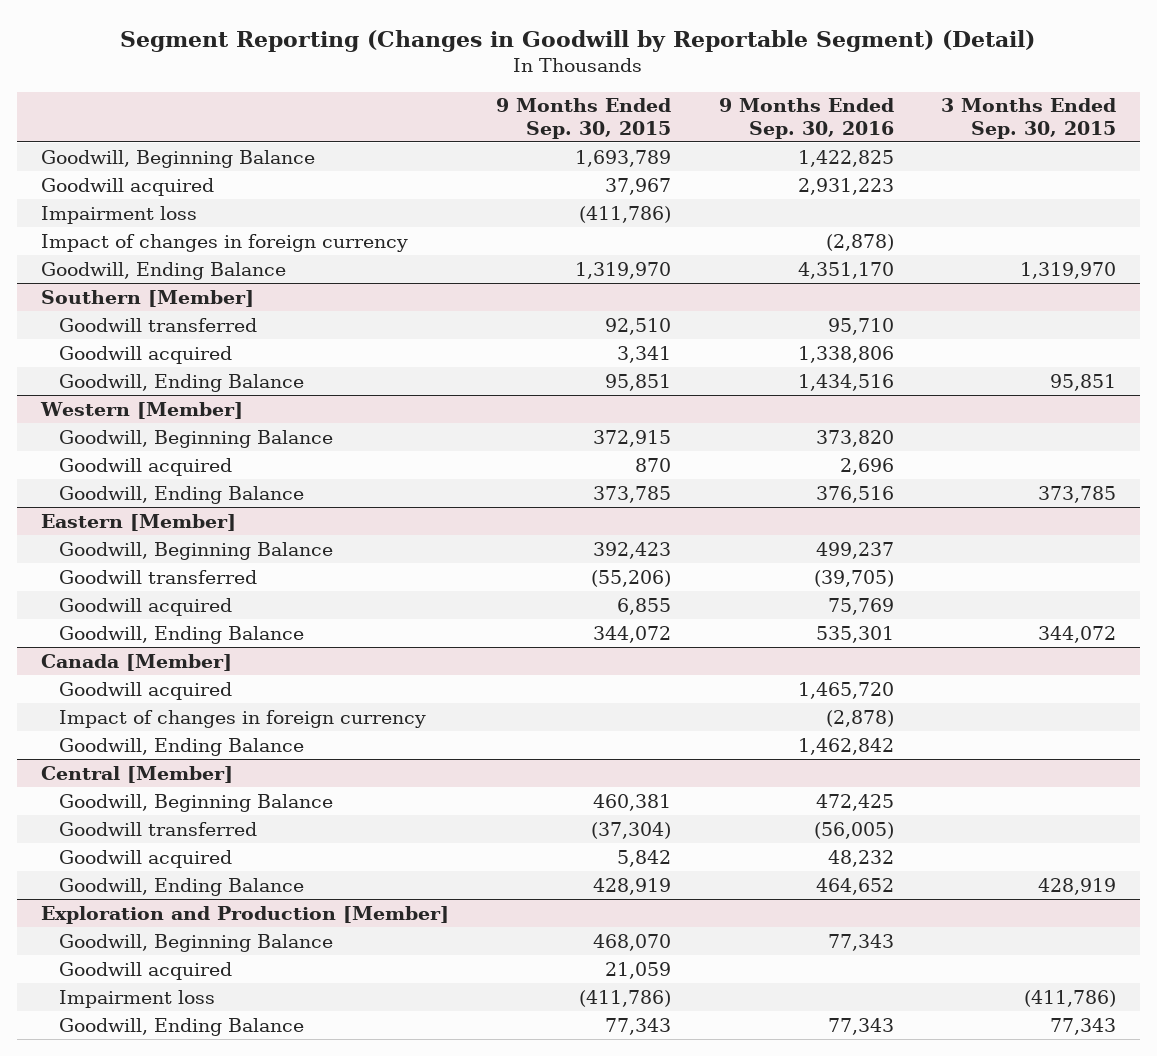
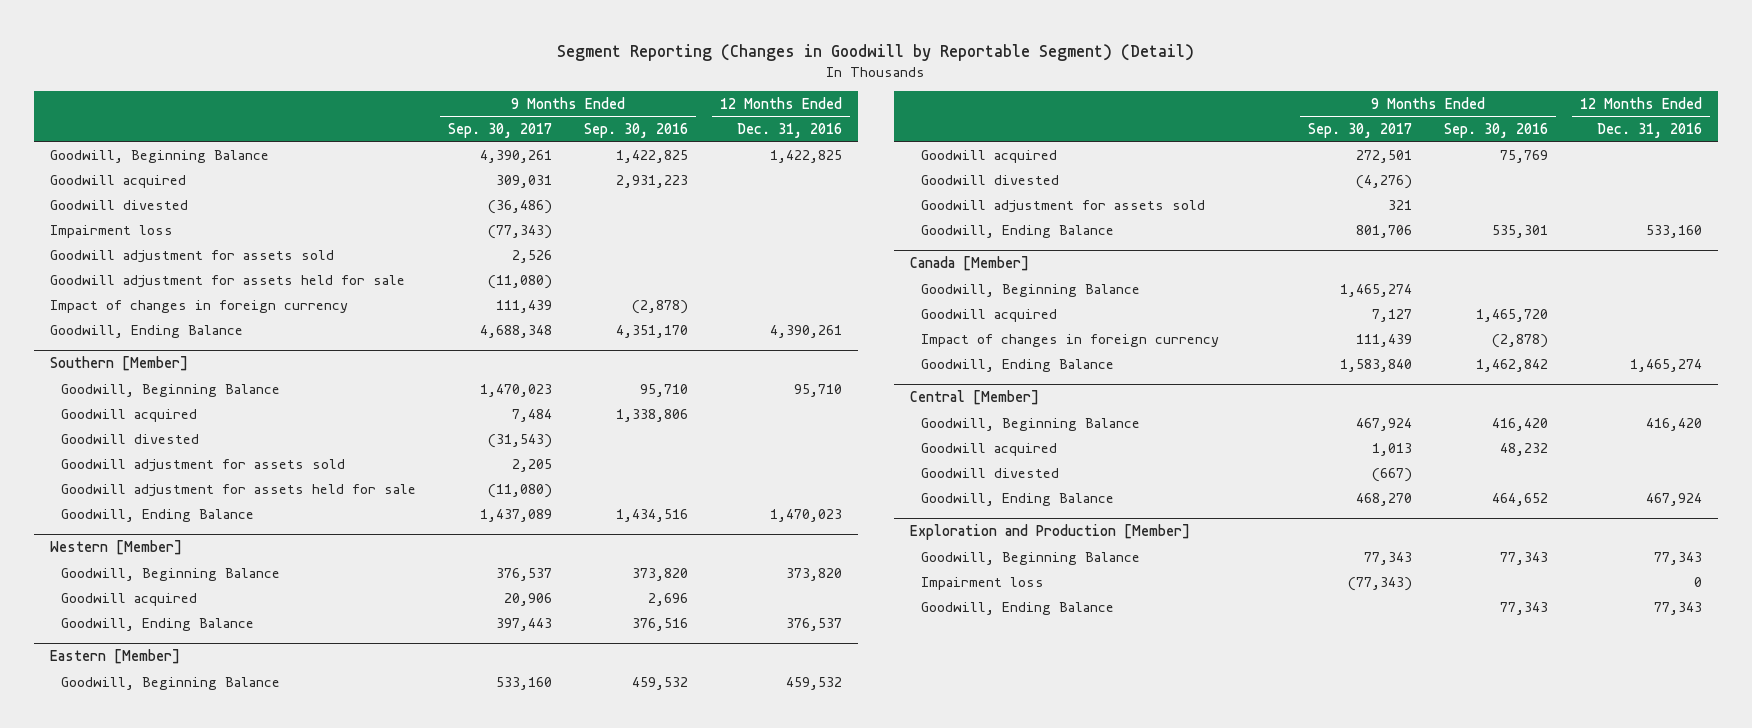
- | 9 Months Ended Sep. 30, 2015 | 9 Months Ended Sep. 30, 2016 | 3 Months Ended Sep. 30, 2015
+ | 9 Months Ended Sep. 30, 2017 | 9 Months Ended Sep. 30, 2016 | 12 Months Ended Dec. 31, 2016
+ Goodwill divested | (36,486) | |
+ Goodwill adjustment for assets sold | 2,526 | |
+ Goodwill adjustment for assets held for sale | (11,080) | |
@ Southern [Member]
- Goodwill transferred | 92,510 | 95,710 |
+ Goodwill, Beginning Balance | 1,470,023 | 95,710 | 95,710
+ Goodwill divested | (31,543) | |
+ Goodwill adjustment for assets sold | 2,205 | |
+ Goodwill adjustment for assets held for sale | (11,080) | |
@ Eastern [Member]
- Goodwill, Beginning Balance | 392,423 | 499,237 |
- Goodwill transferred | (55,206) | (39,705) |
+ Goodwill, Beginning Balance | 533,160 | 459,532 | 459,532
+ Goodwill divested | (4,276) | |
+ Goodwill adjustment for assets sold | 321 | |
@ Canada [Member]
+ Goodwill, Beginning Balance | 1,465,274 | |
@ Central [Member]
- Goodwill, Beginning Balance | 460,381 | 472,425 |
- Goodwill transferred | (37,304) | (56,005) |
+ Goodwill, Beginning Balance | 467,924 | 416,420 | 416,420
+ Goodwill divested | (667) | |
@ Exploration and Production [Member]
- Goodwill acquired | 21,059 | |

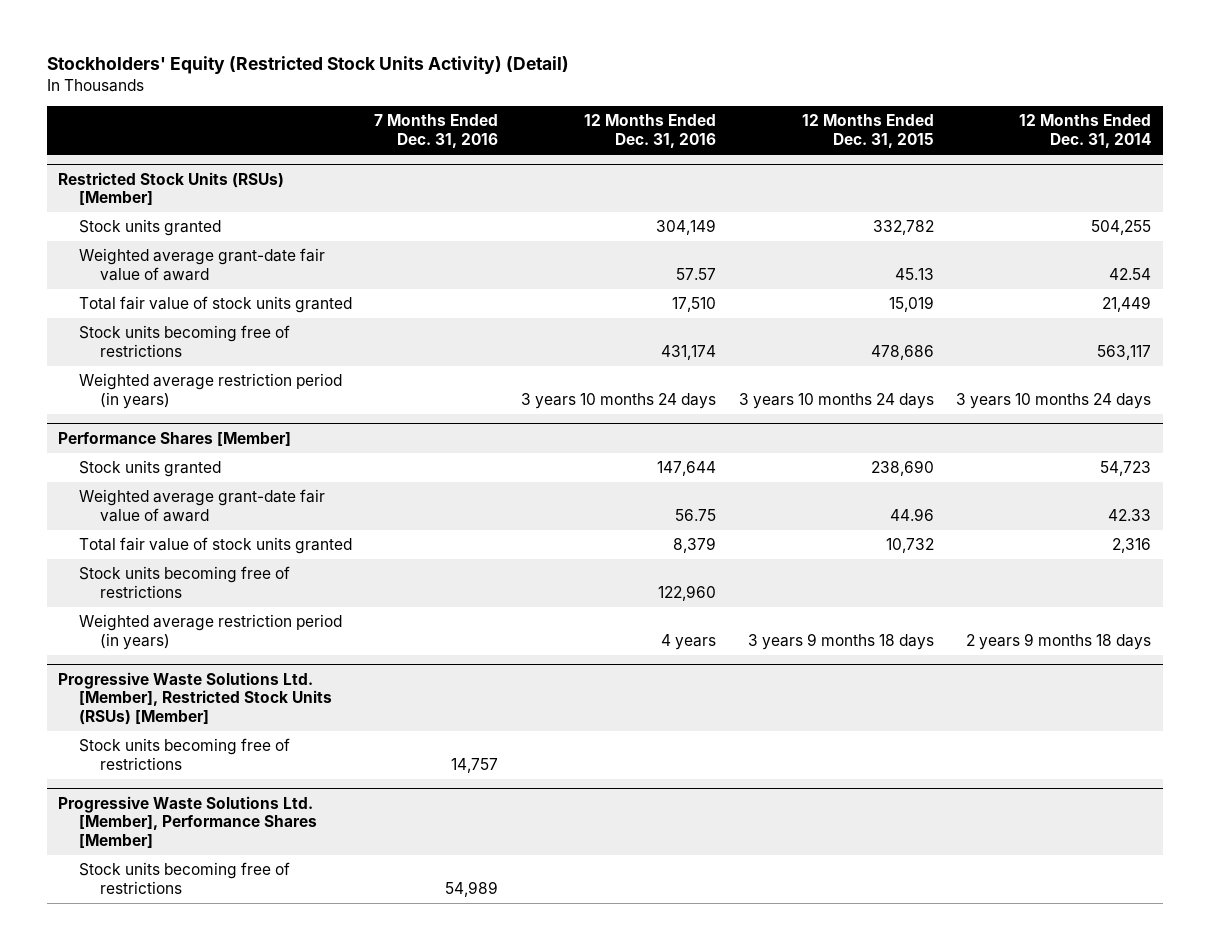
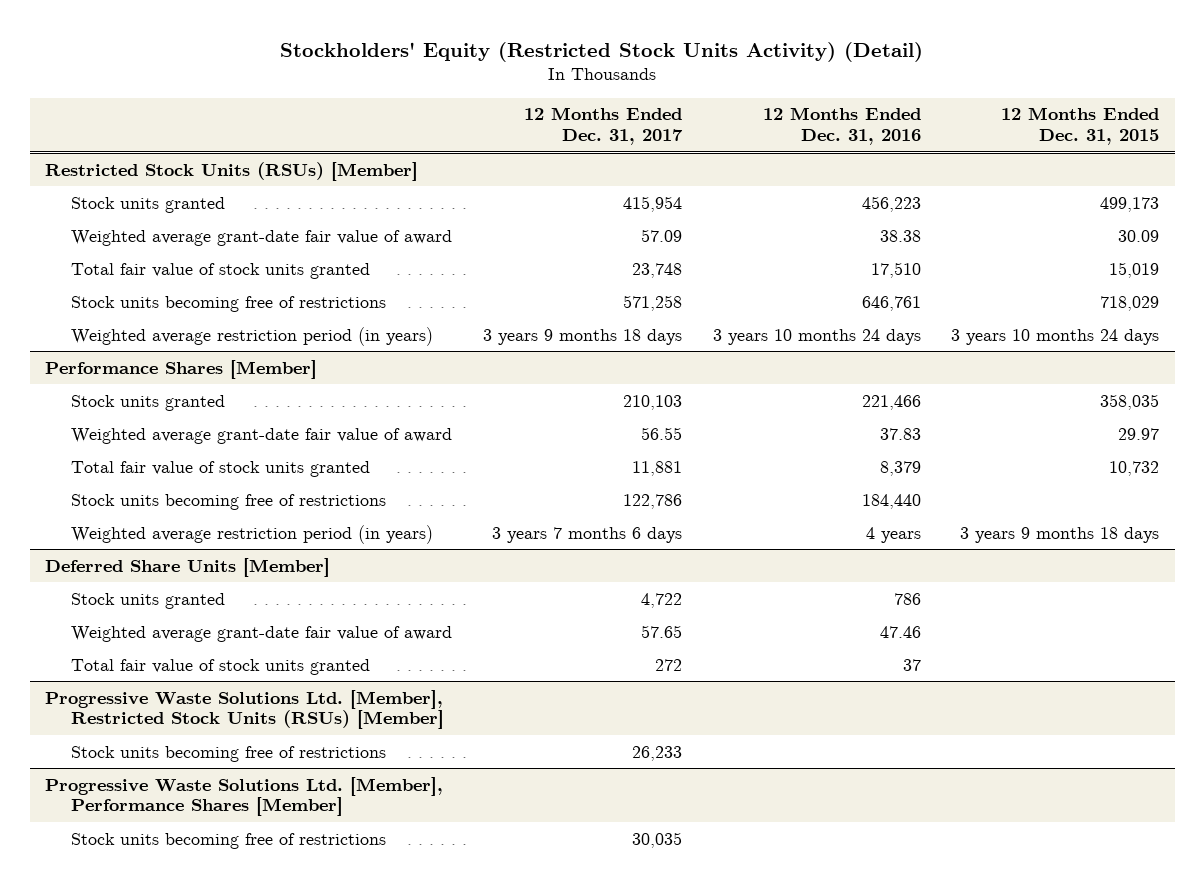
- | 7 Months Ended Dec. 31, 2016 | 12 Months Ended Dec. 31, 2016 | 12 Months Ended Dec. 31, 2015 | 12 Months Ended Dec. 31, 2014
+ | 12 Months Ended Dec. 31, 2017 | 12 Months Ended Dec. 31, 2016 | 12 Months Ended Dec. 31, 2015
@ Restricted Stock Units (RSUs) [Member]
- Stock units granted | | 304,149 | 332,782 | 504,255
- Weighted average grant-date fair value of award | | 57.57 | 45.13 | 42.54
+ Stock units granted | 415,954 | 456,223 | 499,173
+ Weighted average grant-date fair value of award | 57.09 | 38.38 | 30.09
- Stock units becoming free of restrictions | | 431,174 | 478,686 | 563,117
+ Stock units becoming free of restrictions | 571,258 | 646,761 | 718,029
@ Performance Shares [Member]
- Stock units granted | | 147,644 | 238,690 | 54,723
- Weighted average grant-date fair value of award | | 56.75 | 44.96 | 42.33
+ Stock units granted | 210,103 | 221,466 | 358,035
+ Weighted average grant-date fair value of award | 56.55 | 37.83 | 29.97
- Stock units becoming free of restrictions | | 122,960 | |
+ Stock units becoming free of restrictions | 122,786 | 184,440 |
+ Deferred Share Units [Member]
+ Stock units granted | 4,722 | 786 |
+ Weighted average grant-date fair value of award | 57.65 | 47.46 |
+ Total fair value of stock units granted | 272 | 37 |

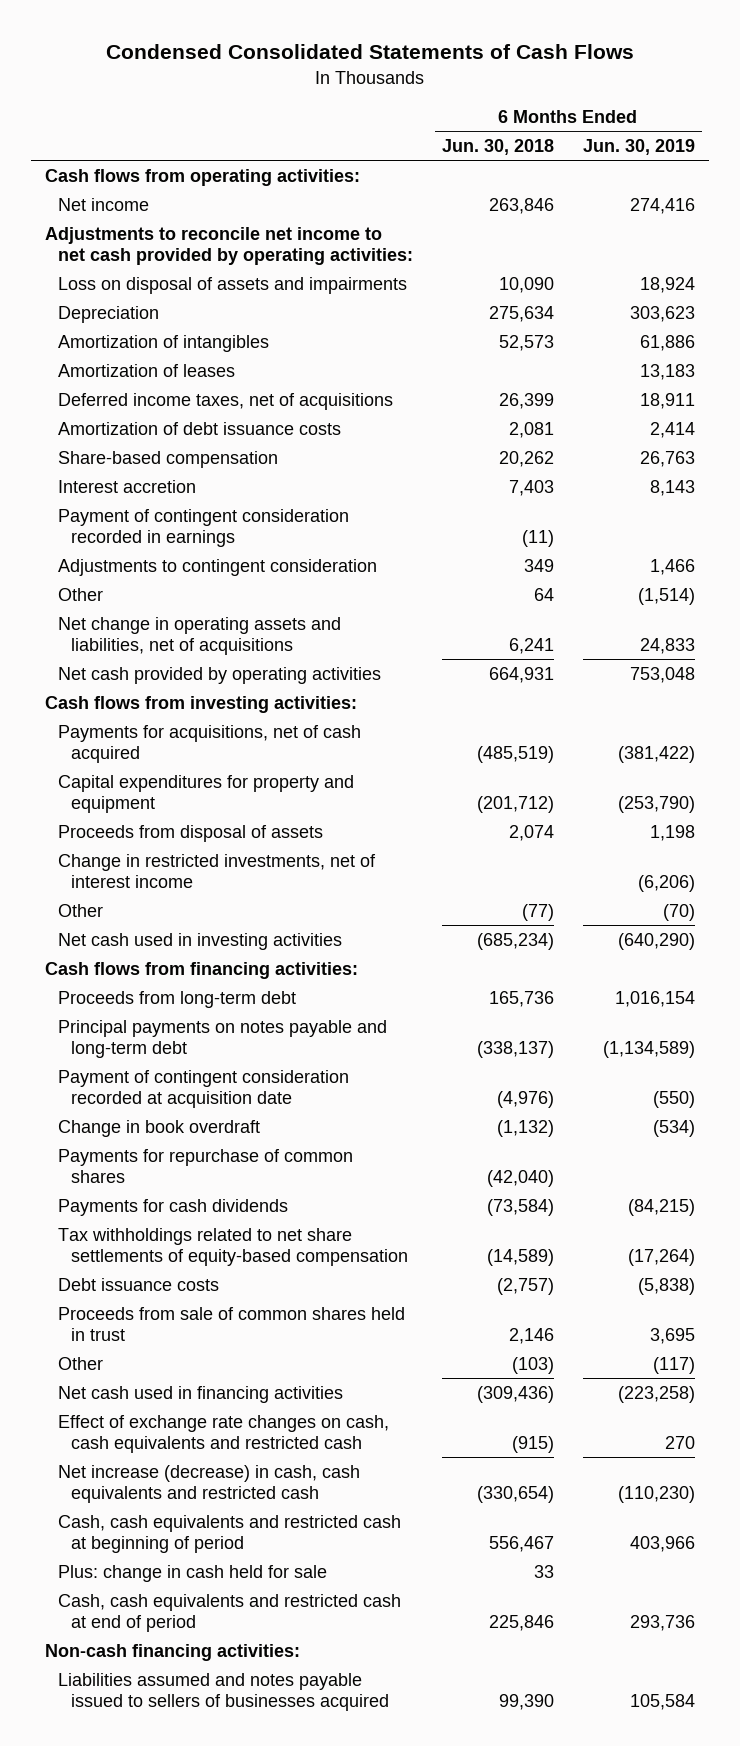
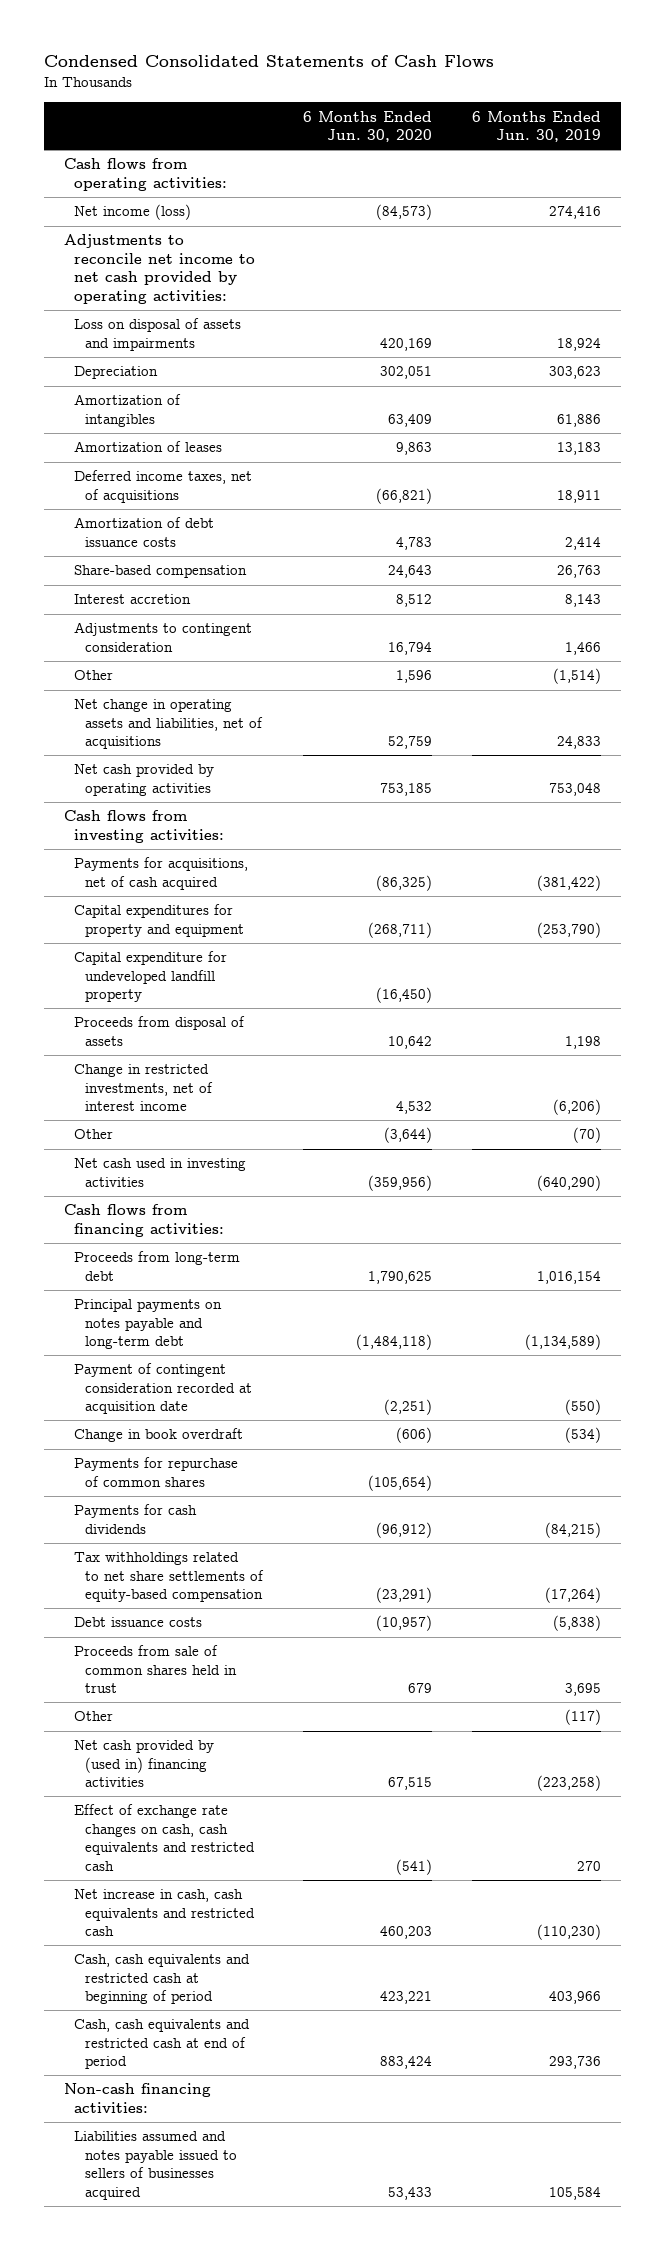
- | 6 Months Ended Jun. 30, 2018 | 6 Months Ended Jun. 30, 2019
+ | 6 Months Ended Jun. 30, 2020 | 6 Months Ended Jun. 30, 2019
- Net income | 263,846 | 274,416
+ Net income (loss) | (84,573) | 274,416
- Payment of contingent consideration recorded in earnings | (11) |
+ Capital expenditure for undeveloped landfill property | (16,450) |
- Net cash used in financing activities | (309,436) | (223,258)
+ Net cash provided by (used in) financing activities | 67,515 | (223,258)
- Net increase (decrease) in cash, cash equivalents and restricted cash | (330,654) | (110,230)
+ Net increase in cash, cash equivalents and restricted cash | 460,203 | (110,230)
- Plus: change in cash held for sale | 33 |

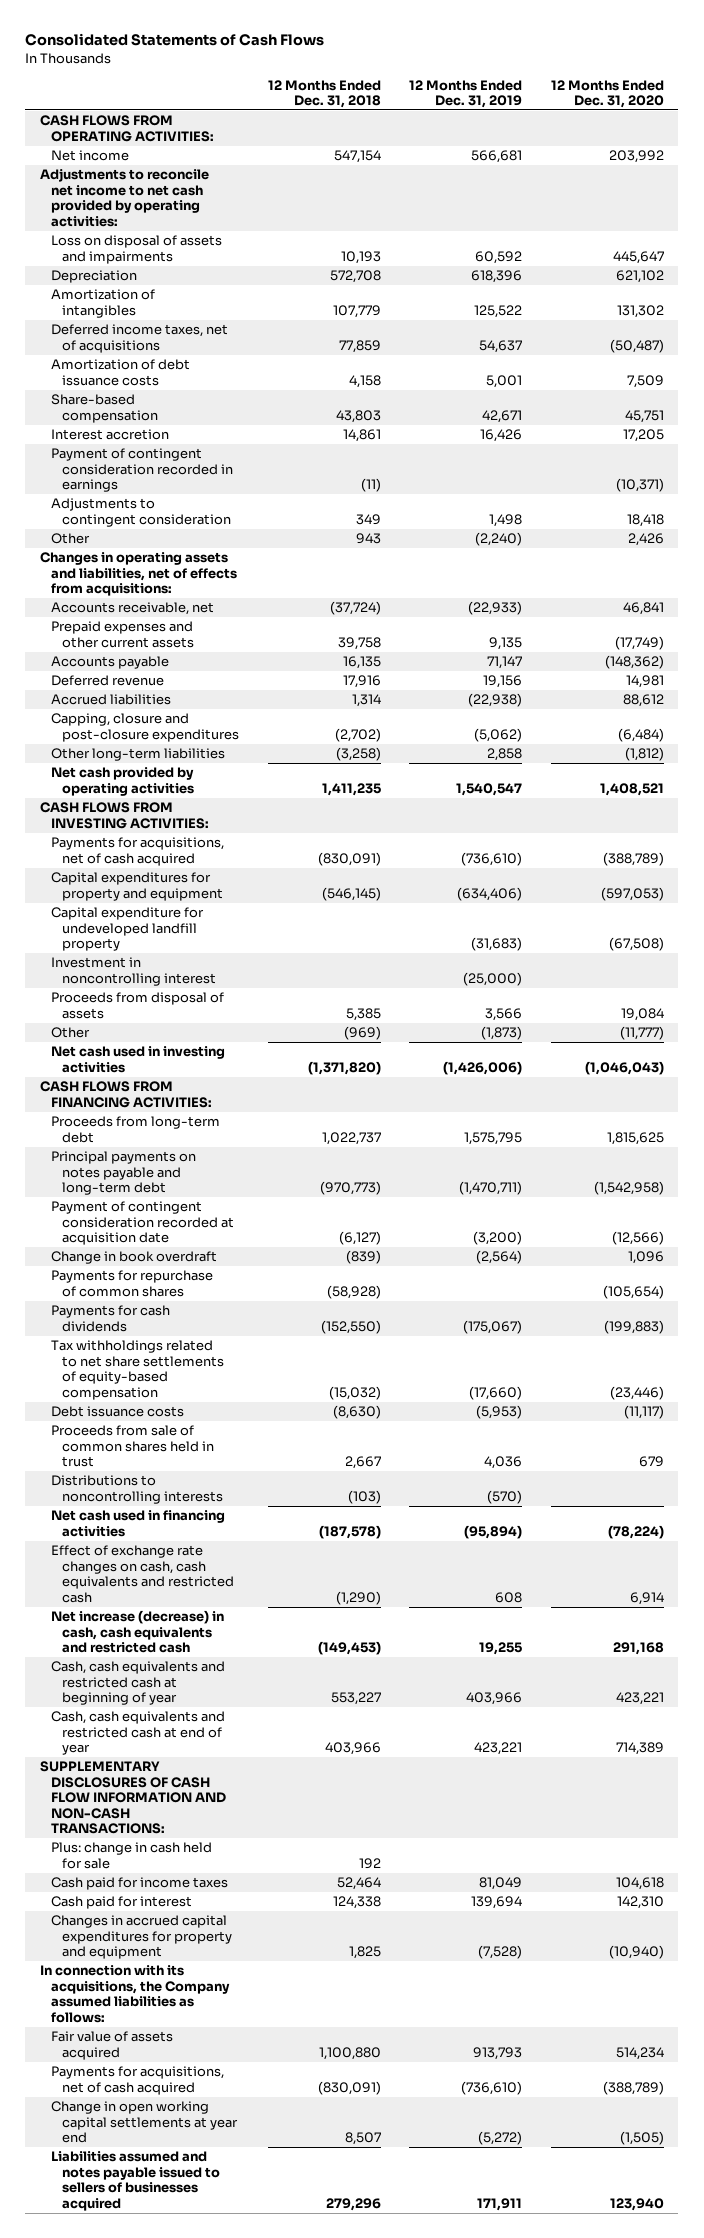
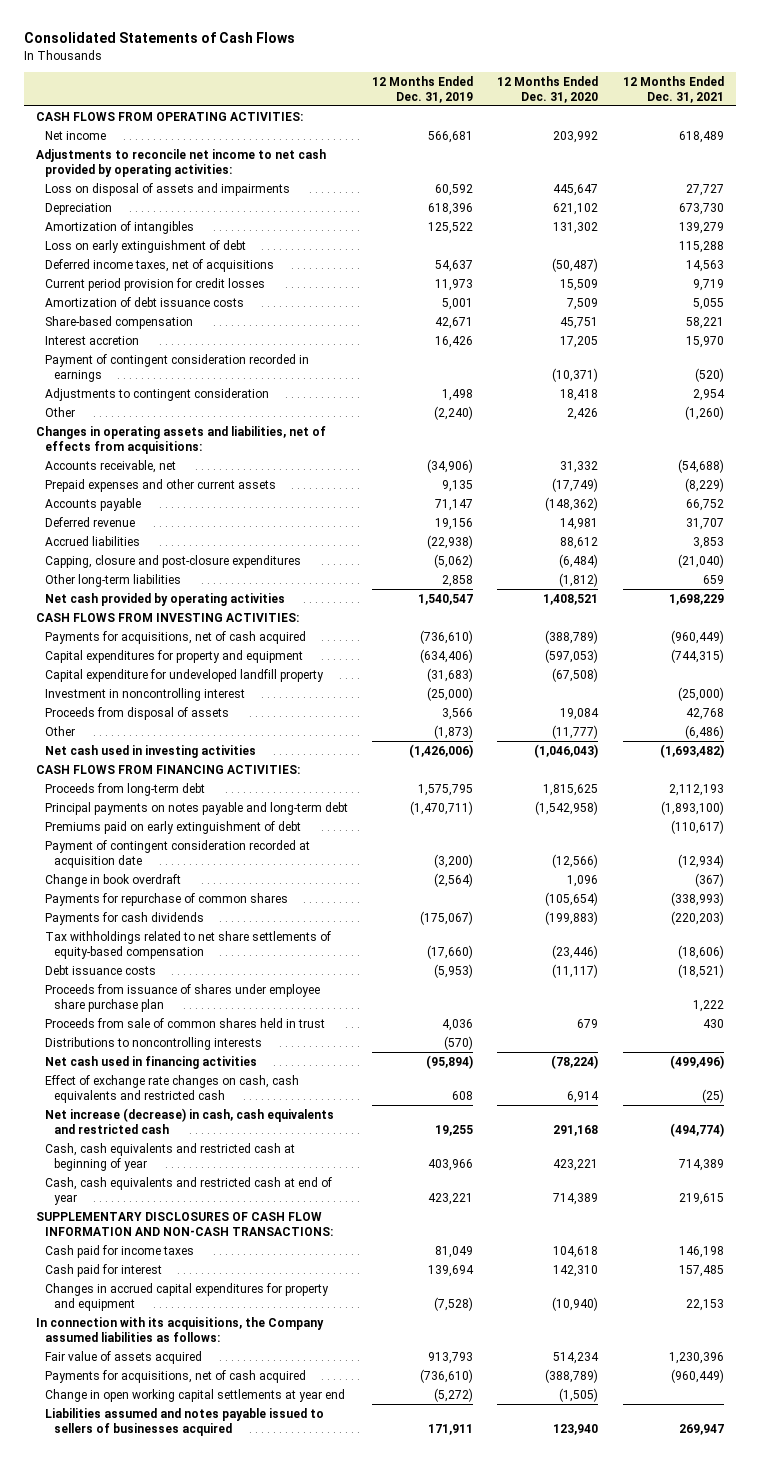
- | 12 Months Ended Dec. 31, 2018 | 12 Months Ended Dec. 31, 2019 | 12 Months Ended Dec. 31, 2020
+ | 12 Months Ended Dec. 31, 2019 | 12 Months Ended Dec. 31, 2020 | 12 Months Ended Dec. 31, 2021
+ Loss on early extinguishment of debt | | | 115,288
+ Current period provision for credit losses | 11,973 | 15,509 | 9,719
- Accounts receivable, net | (37,724) | (22,933) | 46,841
+ Accounts receivable, net | (34,906) | 31,332 | (54,688)
+ Premiums paid on early extinguishment of debt | | | (110,617)
+ Proceeds from issuance of shares under employee share purchase plan | | | 1,222
- Plus: change in cash held for sale | 192 | |

